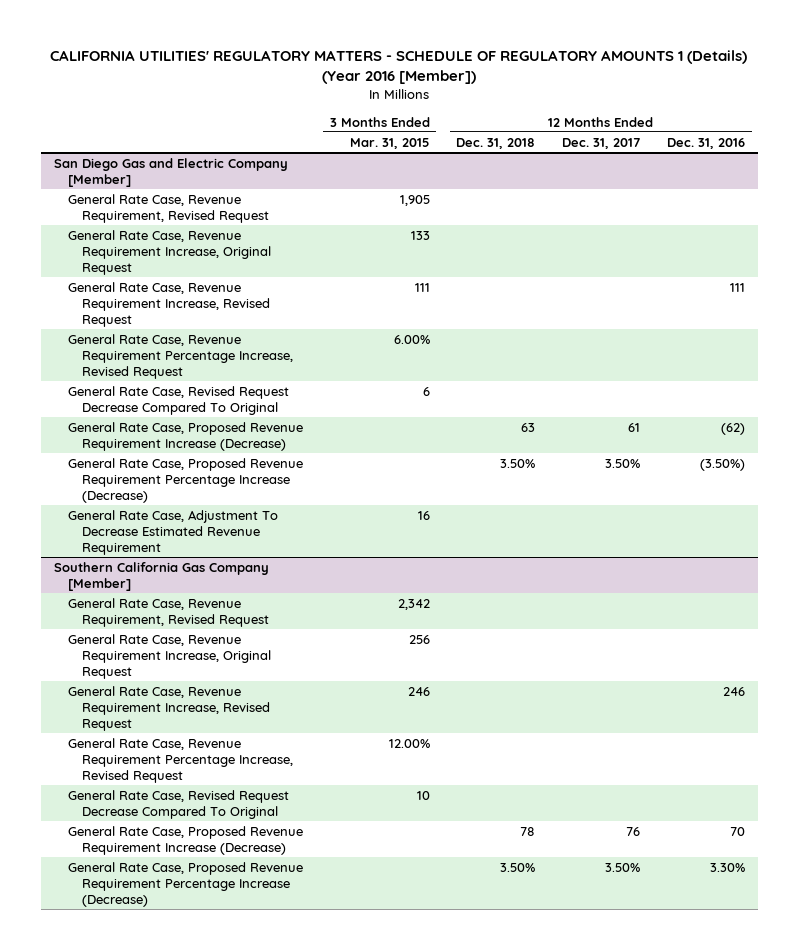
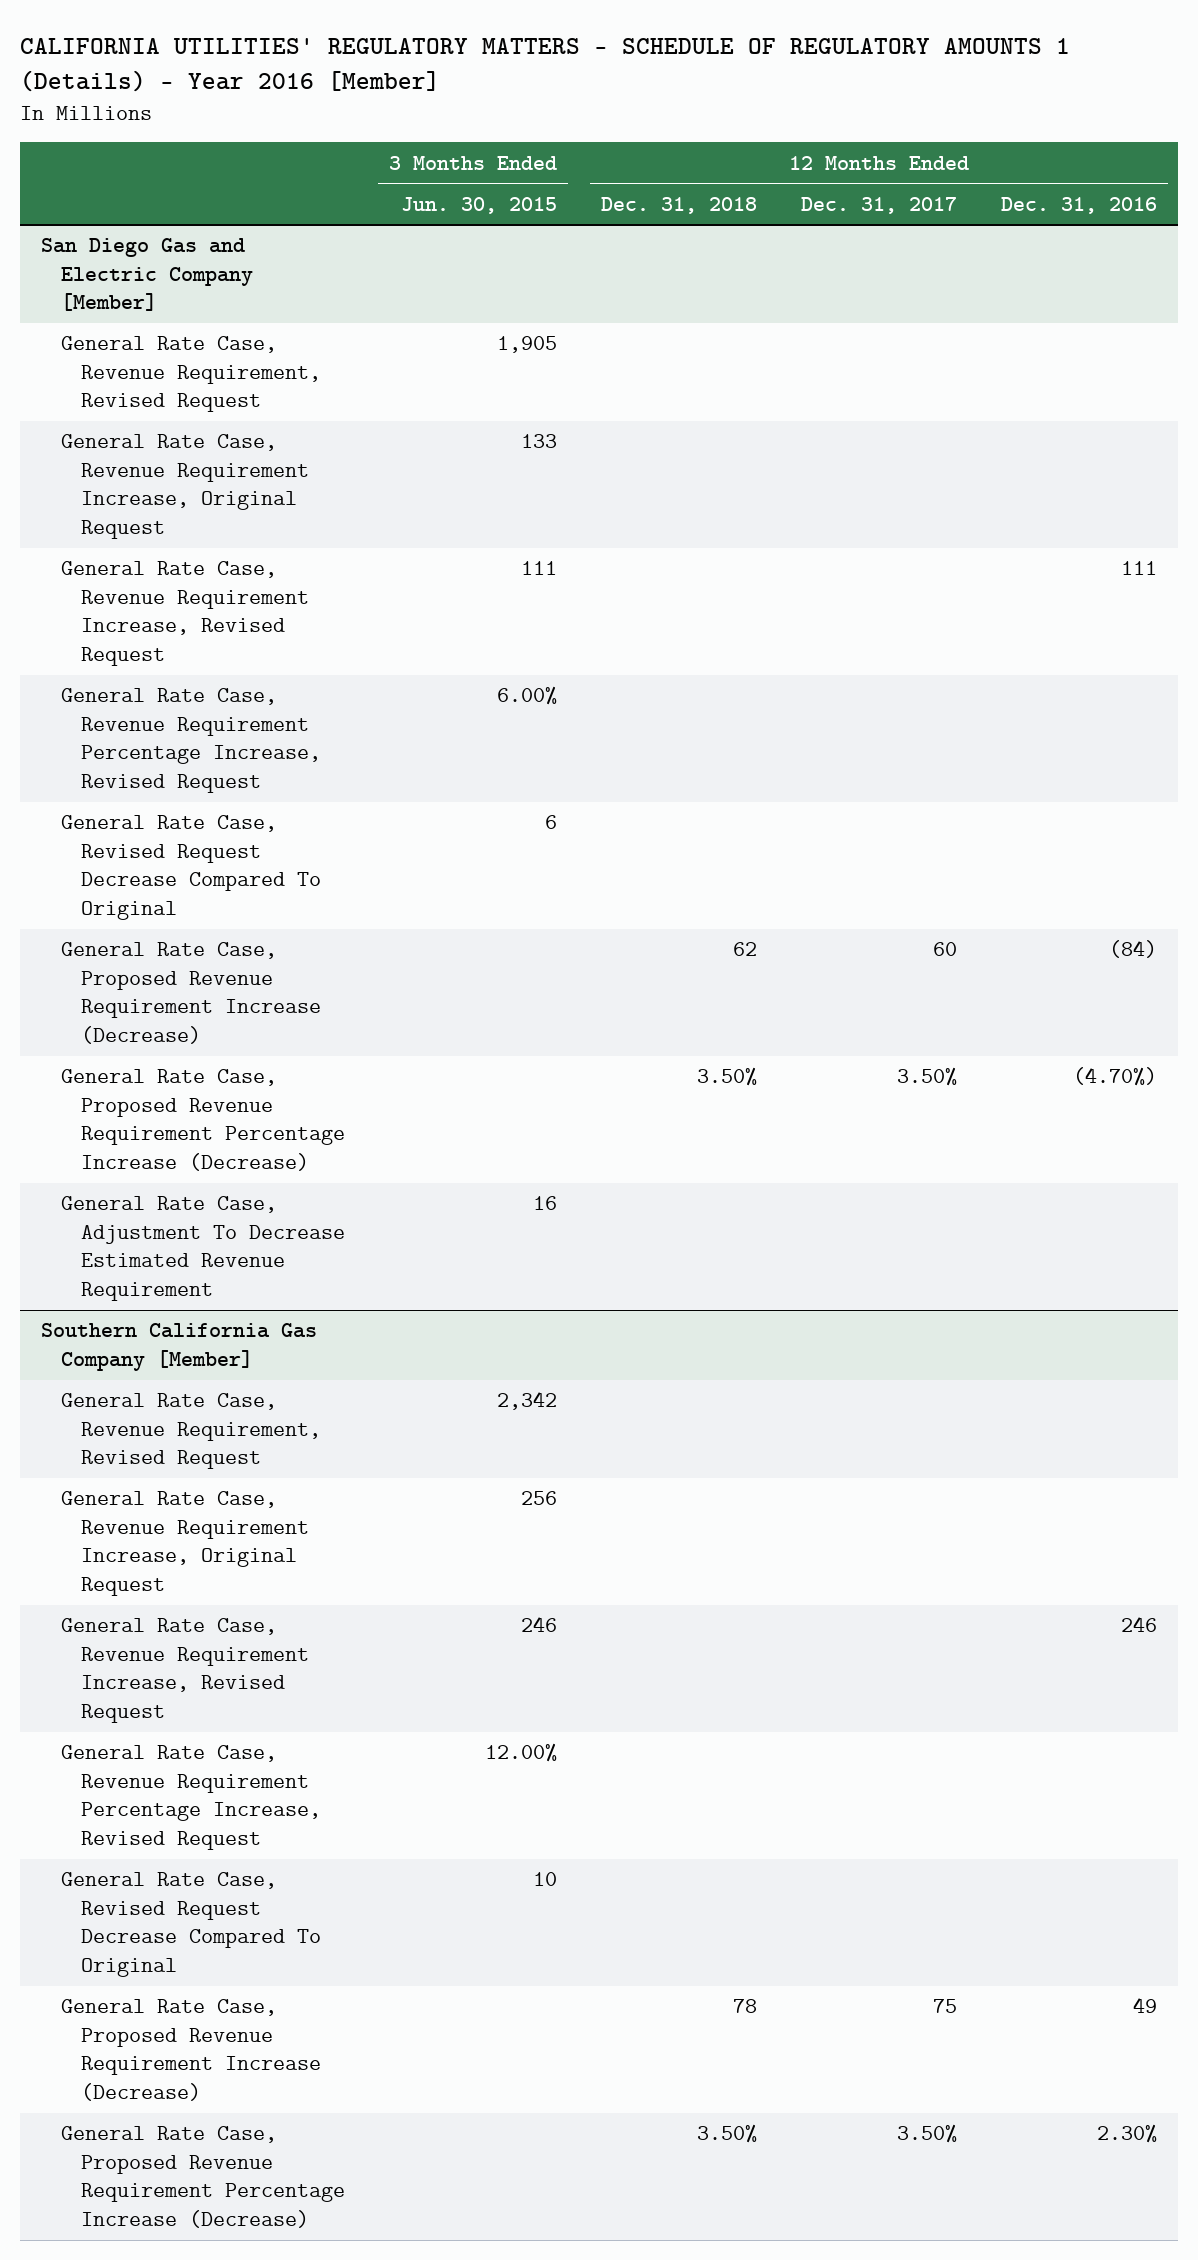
- CALIFORNIA UTILITIES' REGULATORY MATTERS - SCHEDULE OF REGULATORY AMOUNTS 1 (Details) (Year 2016 [Member])
+ CALIFORNIA UTILITIES' REGULATORY MATTERS - SCHEDULE OF REGULATORY AMOUNTS 1 (Details) - Year 2016 [Member]
- | 3 Months Ended Mar. 31, 2015 | 12 Months Ended Dec. 31, 2018 | 12 Months Ended Dec. 31, 2017 | 12 Months Ended Dec. 31, 2016
+ | 3 Months Ended Jun. 30, 2015 | 12 Months Ended Dec. 31, 2018 | 12 Months Ended Dec. 31, 2017 | 12 Months Ended Dec. 31, 2016
@ San Diego Gas and Electric Company [Member]
- General Rate Case, Proposed Revenue Requirement Increase (Decrease) | | 63 | 61 | (62)
- General Rate Case, Proposed Revenue Requirement Percentage Increase (Decrease) | | 3.50% | 3.50% | (3.50%)
+ General Rate Case, Proposed Revenue Requirement Increase (Decrease) | | 62 | 60 | (84)
+ General Rate Case, Proposed Revenue Requirement Percentage Increase (Decrease) | | 3.50% | 3.50% | (4.70%)
@ Southern California Gas Company [Member]
- General Rate Case, Proposed Revenue Requirement Increase (Decrease) | | 78 | 76 | 70
- General Rate Case, Proposed Revenue Requirement Percentage Increase (Decrease) | | 3.50% | 3.50% | 3.30%
+ General Rate Case, Proposed Revenue Requirement Increase (Decrease) | | 78 | 75 | 49
+ General Rate Case, Proposed Revenue Requirement Percentage Increase (Decrease) | | 3.50% | 3.50% | 2.30%

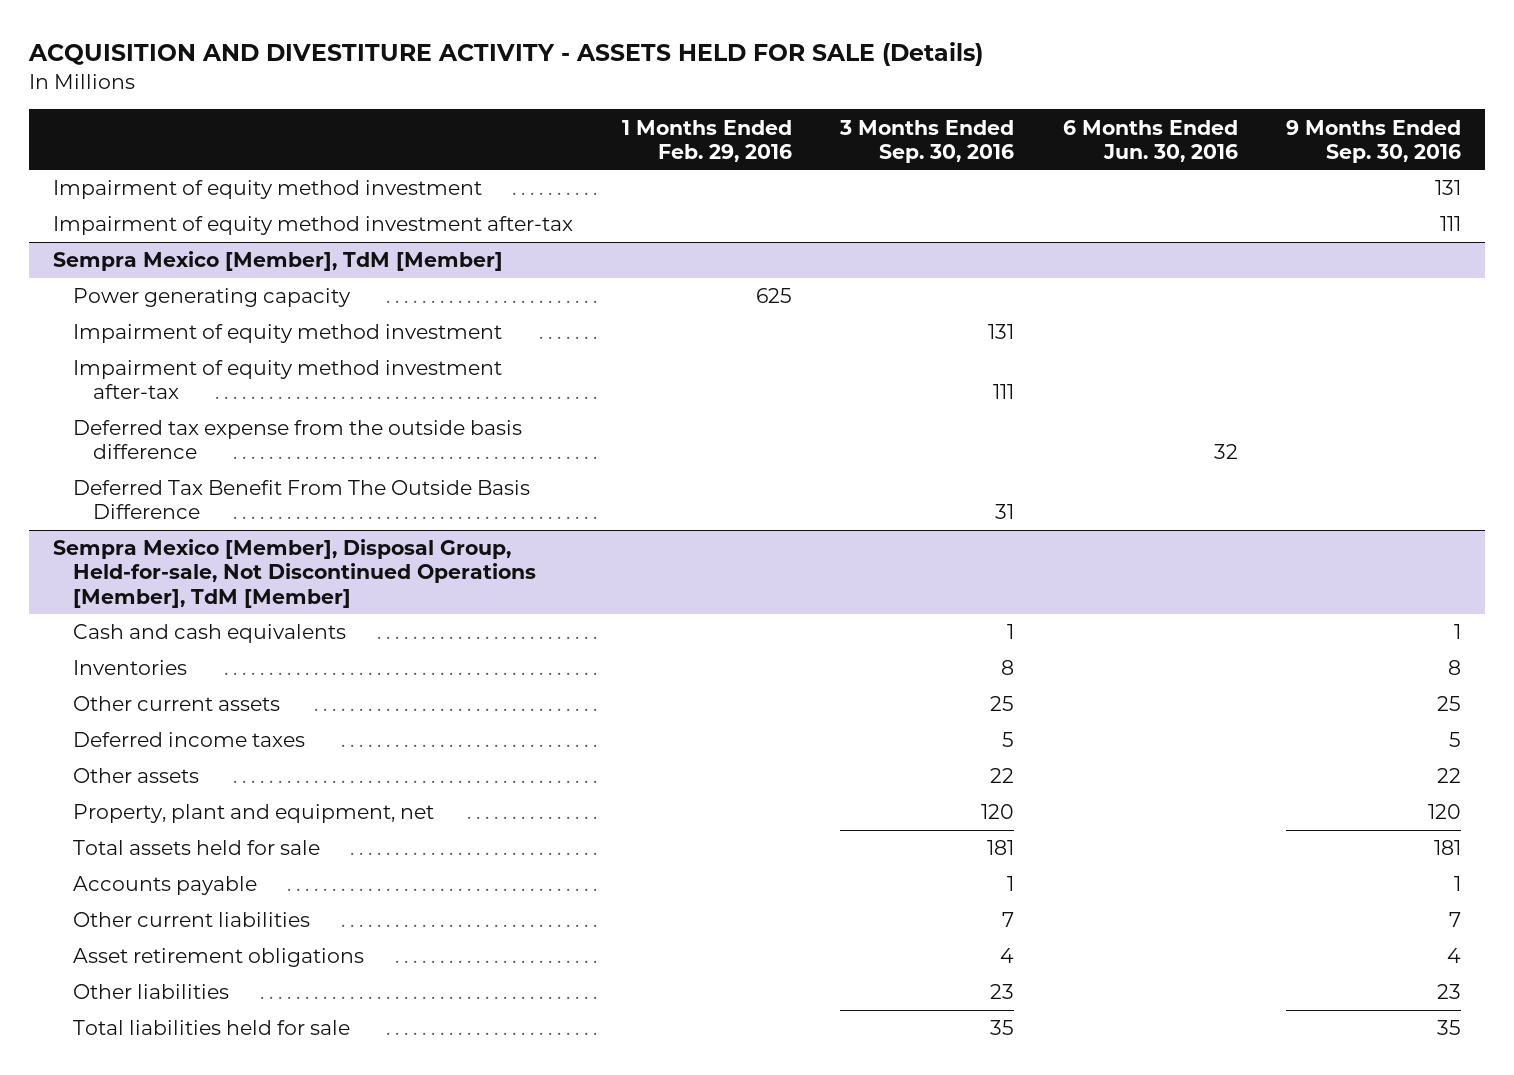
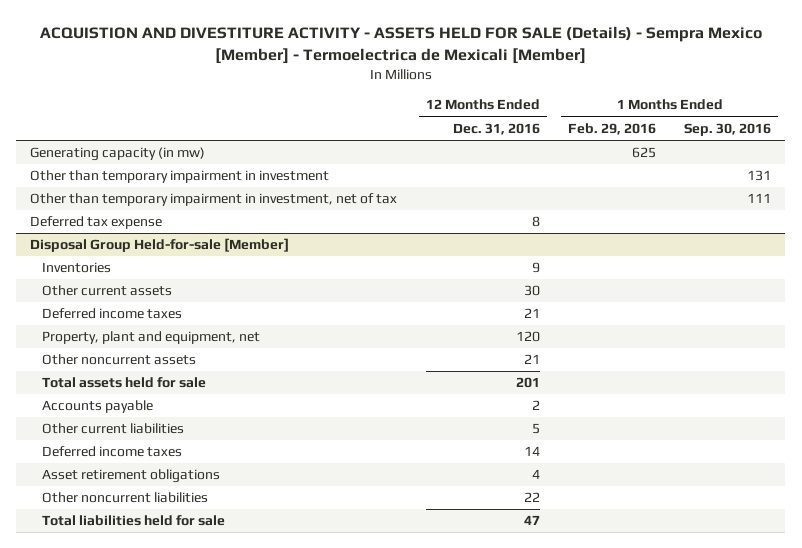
- ACQUISITION AND DIVESTITURE ACTIVITY - ASSETS HELD FOR SALE (Details)
+ ACQUISTION AND DIVESTITURE ACTIVITY - ASSETS HELD FOR SALE (Details) - Sempra Mexico [Member] - Termoelectrica de Mexicali [Member]
- | 1 Months Ended Feb. 29, 2016 | 3 Months Ended Sep. 30, 2016 | 6 Months Ended Jun. 30, 2016 | 9 Months Ended Sep. 30, 2016
+ | 12 Months Ended Dec. 31, 2016 | 1 Months Ended Feb. 29, 2016 | 1 Months Ended Sep. 30, 2016
- Impairment of equity method investment | | | | 131
- Impairment of equity method investment after-tax | | | | 111
- Sempra Mexico [Member], TdM [Member]
- Power generating capacity | 625 | | |
- Impairment of equity method investment | | 131 | |
- Impairment of equity method investment after-tax | | 111 | |
- Deferred tax expense from the outside basis difference | | | 32 |
- Deferred Tax Benefit From The Outside Basis Difference | | 31 | |
- Sempra Mexico [Member], Disposal Group, Held-for-sale, Not Discontinued Operations [Member], TdM [Member]
- Cash and cash equivalents | | 1 | | 1
+ Generating capacity (in mw) | | 625 |
+ Other than temporary impairment in investment | | | 131
+ Other than temporary impairment in investment, net of tax | | | 111
+ Deferred tax expense | 8 | |
+ Disposal Group Held-for-sale [Member]
- Other assets | | 22 | | 22
+ Other noncurrent assets | 21 | |
+ Deferred income taxes | 14 | |
- Other liabilities | | 23 | | 23
+ Other noncurrent liabilities | 22 | |

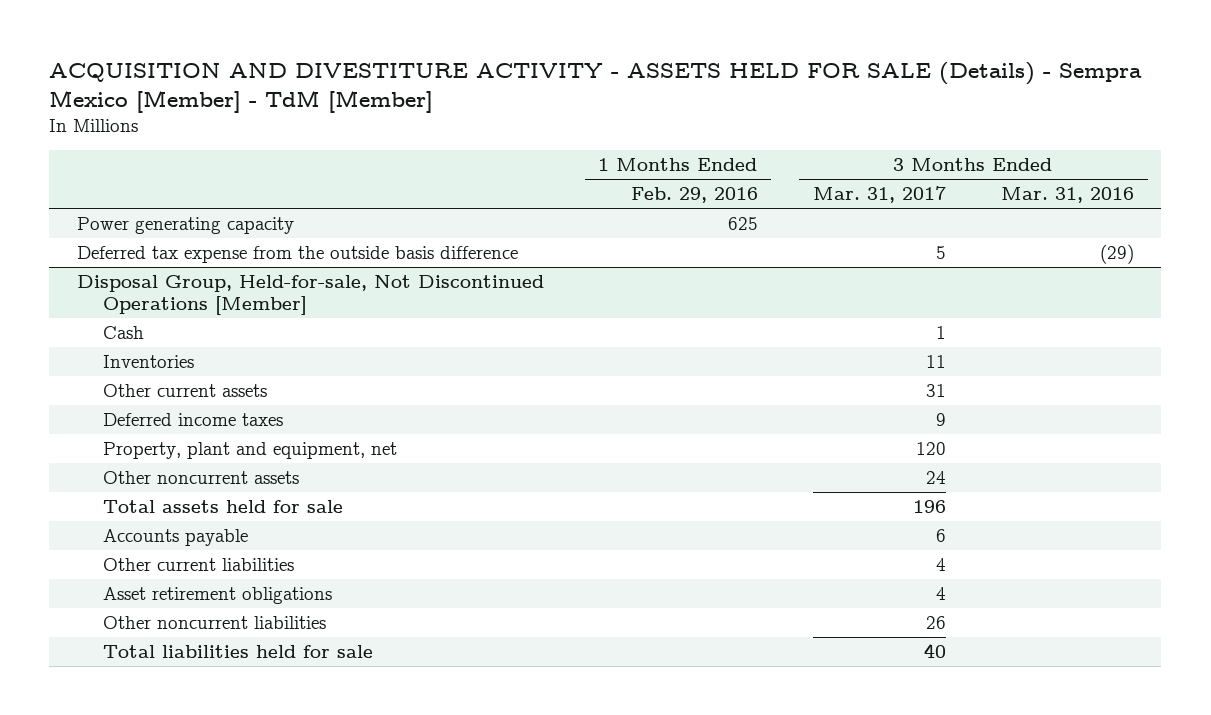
- ACQUISTION AND DIVESTITURE ACTIVITY - ASSETS HELD FOR SALE (Details) - Sempra Mexico [Member] - Termoelectrica de Mexicali [Member]
+ ACQUISITION AND DIVESTITURE ACTIVITY - ASSETS HELD FOR SALE (Details) - Sempra Mexico [Member] - TdM [Member]
- | 12 Months Ended Dec. 31, 2016 | 1 Months Ended Feb. 29, 2016 | 1 Months Ended Sep. 30, 2016
+ | 1 Months Ended Feb. 29, 2016 | 3 Months Ended Mar. 31, 2017 | 3 Months Ended Mar. 31, 2016
- Generating capacity (in mw) | | 625 |
- Other than temporary impairment in investment | | | 131
- Other than temporary impairment in investment, net of tax | | | 111
- Deferred tax expense | 8 | |
- Disposal Group Held-for-sale [Member]
+ Power generating capacity | 625 | |
+ Deferred tax expense from the outside basis difference | | 5 | (29)
+ Disposal Group, Held-for-sale, Not Discontinued Operations [Member]
+ Cash | | 1 |
- Deferred income taxes | 14 | |

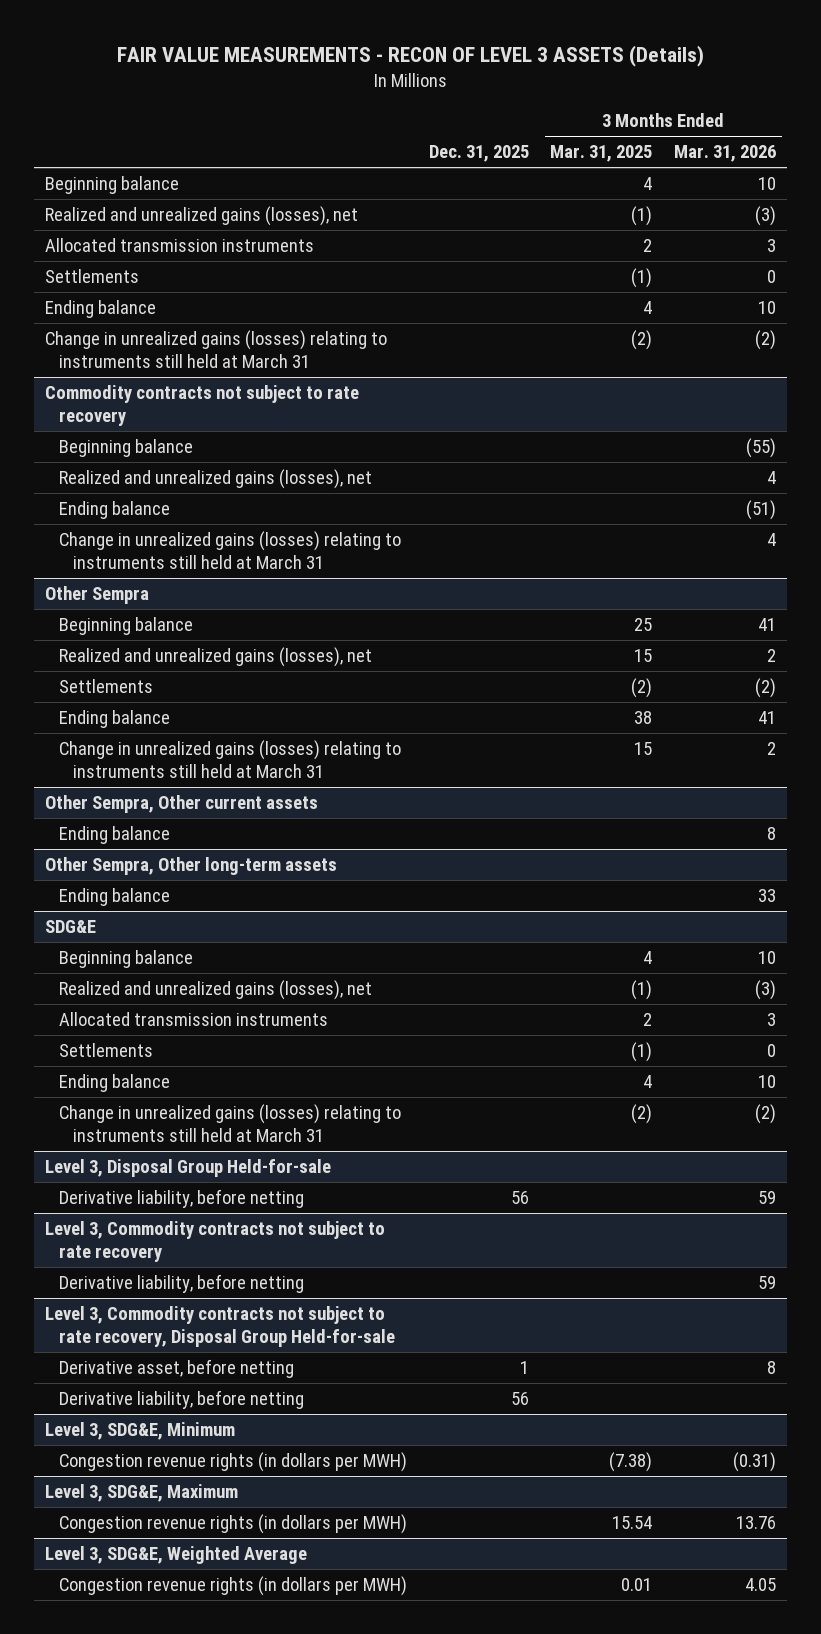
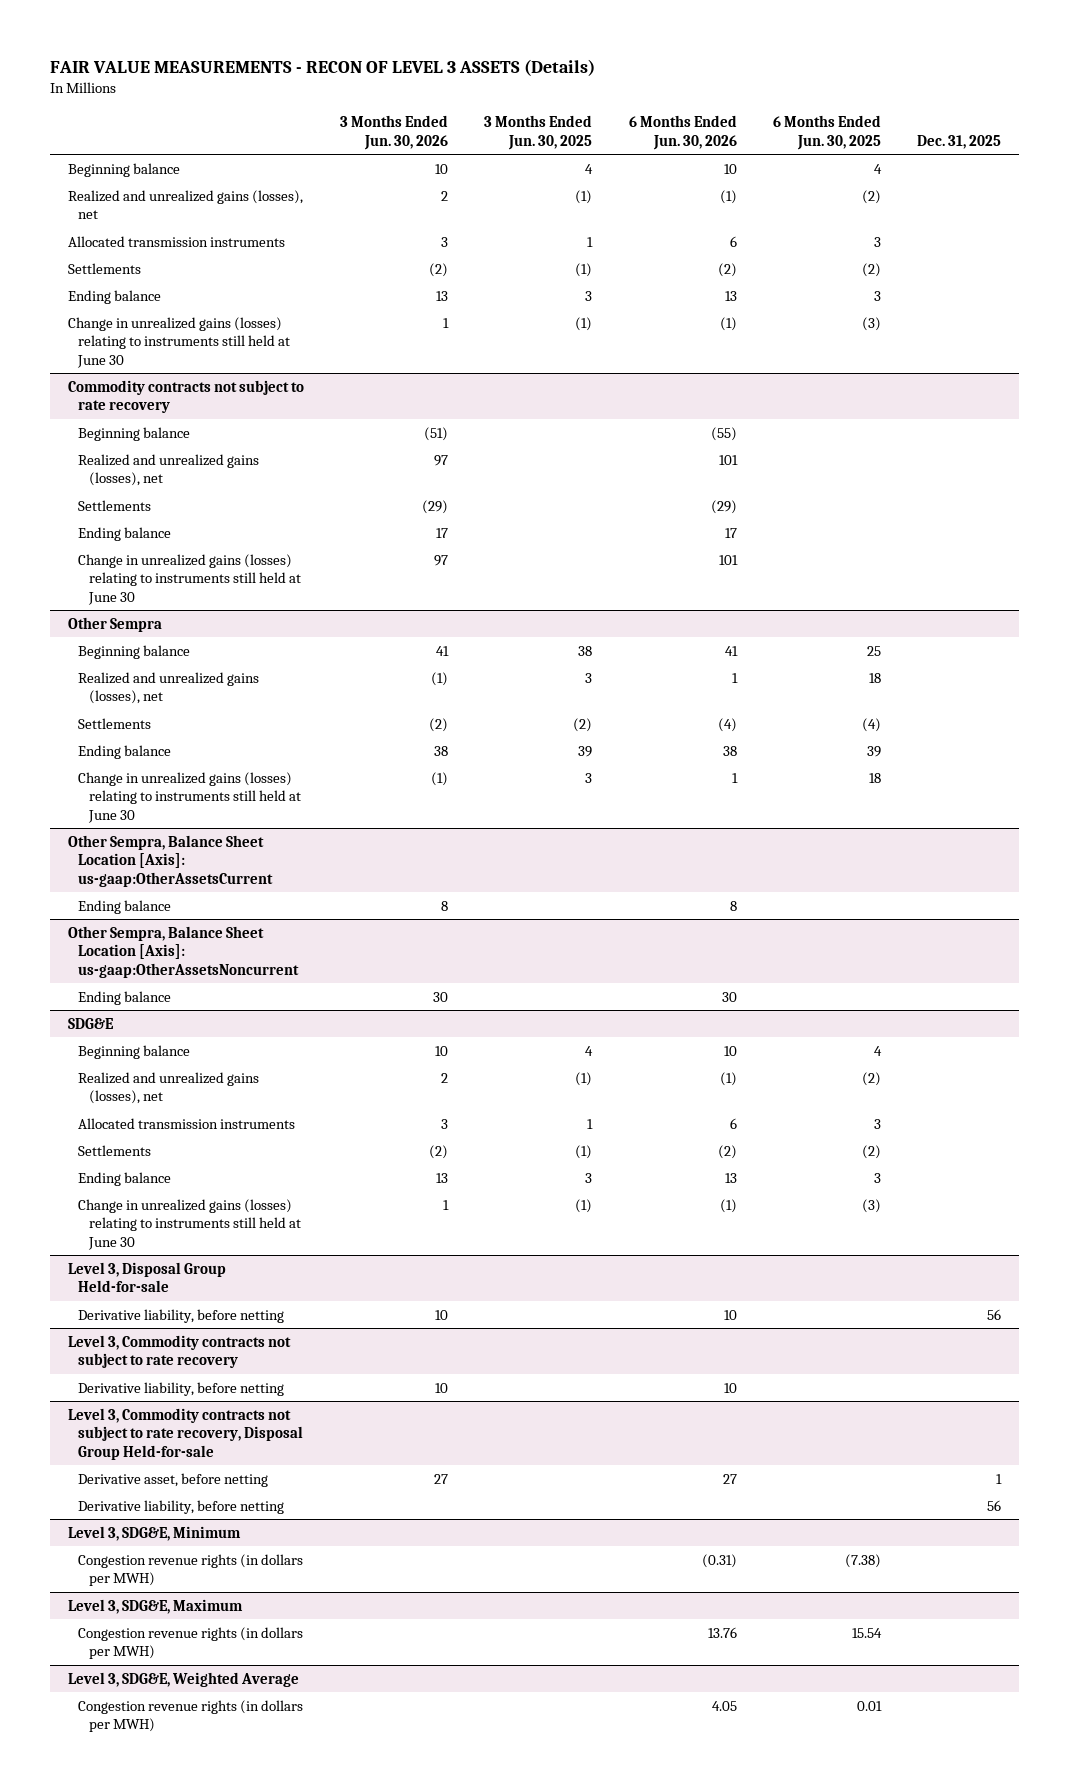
- | Dec. 31, 2025 | 3 Months Ended Mar. 31, 2025 | 3 Months Ended Mar. 31, 2026
+ | 3 Months Ended Jun. 30, 2026 | 3 Months Ended Jun. 30, 2025 | 6 Months Ended Jun. 30, 2026 | 6 Months Ended Jun. 30, 2025 | Dec. 31, 2025
- Change in unrealized gains (losses) relating to instruments still held at March 31 | | (2) | (2)
+ Change in unrealized gains (losses) relating to instruments still held at June 30 | 1 | (1) | (1) | (3) |
@ Commodity contracts not subject to rate recovery
+ Settlements | (29) | | (29) | |
- Change in unrealized gains (losses) relating to instruments still held at March 31 | | | 4
+ Change in unrealized gains (losses) relating to instruments still held at June 30 | 97 | | 101 | |
@ Other Sempra
- Change in unrealized gains (losses) relating to instruments still held at March 31 | | 15 | 2
- Other Sempra, Other current assets
- Ending balance | | | 8
- Other Sempra, Other long-term assets
- Ending balance | | | 33
@ Other Sempra
+ Change in unrealized gains (losses) relating to instruments still held at June 30 | (1) | 3 | 1 | 18 |
+ Other Sempra, Balance Sheet Location [Axis]: us-gaap:OtherAssetsCurrent
+ Ending balance | 8 | | 8 | |
+ Other Sempra, Balance Sheet Location [Axis]: us-gaap:OtherAssetsNoncurrent
+ Ending balance | 30 | | 30 | |
@ SDG&E
- Change in unrealized gains (losses) relating to instruments still held at March 31 | | (2) | (2)
+ Change in unrealized gains (losses) relating to instruments still held at June 30 | 1 | (1) | (1) | (3) |

